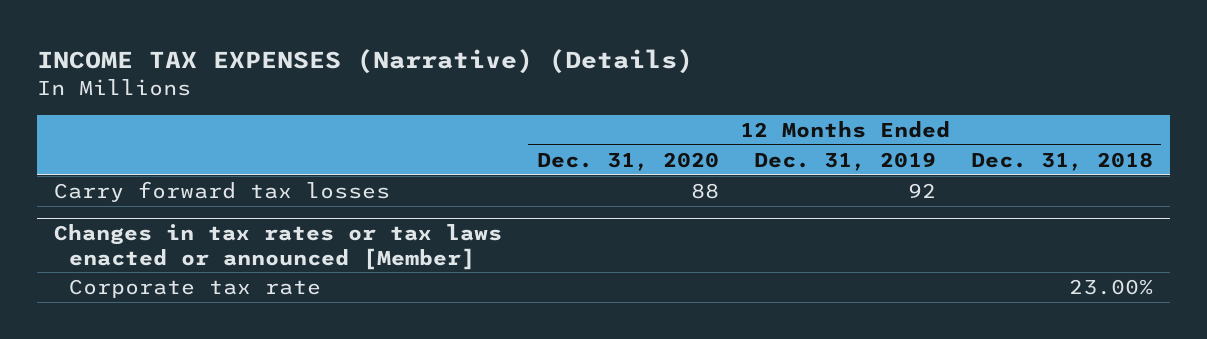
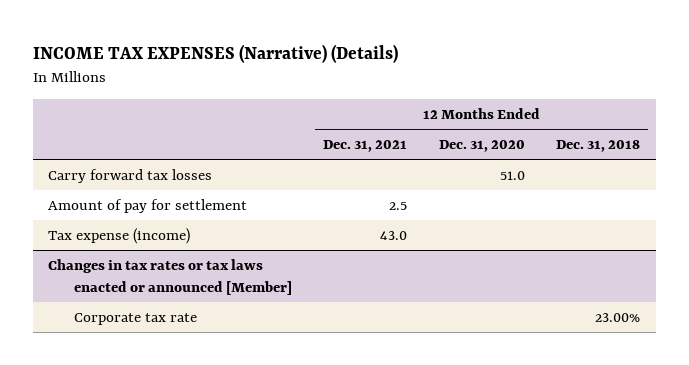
- | 12 Months Ended Dec. 31, 2020 | 12 Months Ended Dec. 31, 2019 | 12 Months Ended Dec. 31, 2018
+ | 12 Months Ended Dec. 31, 2021 | 12 Months Ended Dec. 31, 2020 | 12 Months Ended Dec. 31, 2018
- Carry forward tax losses | 88 | 92 |
+ Carry forward tax losses | | 51.0 |
+ Amount of pay for settlement | 2.5 | |
+ Tax expense (income) | 43.0 | |

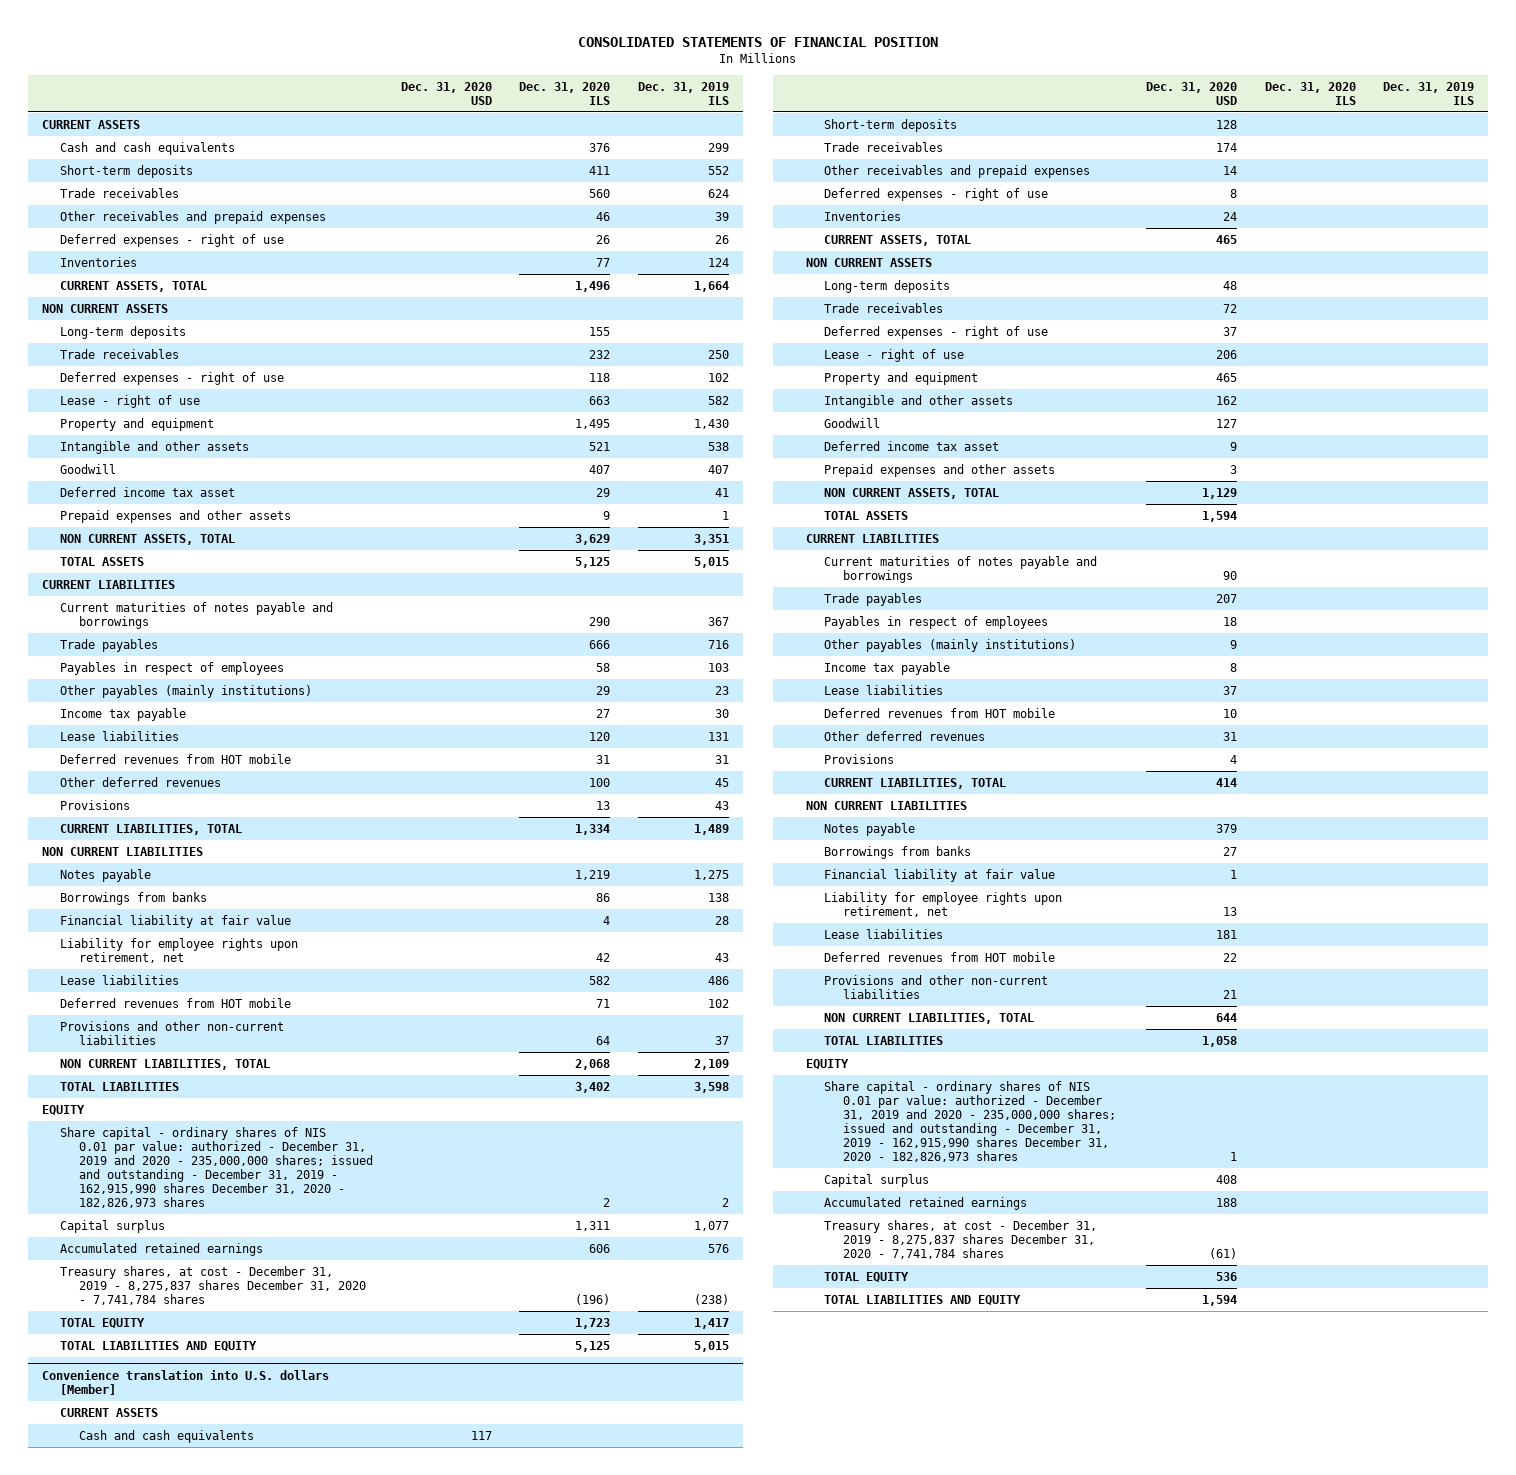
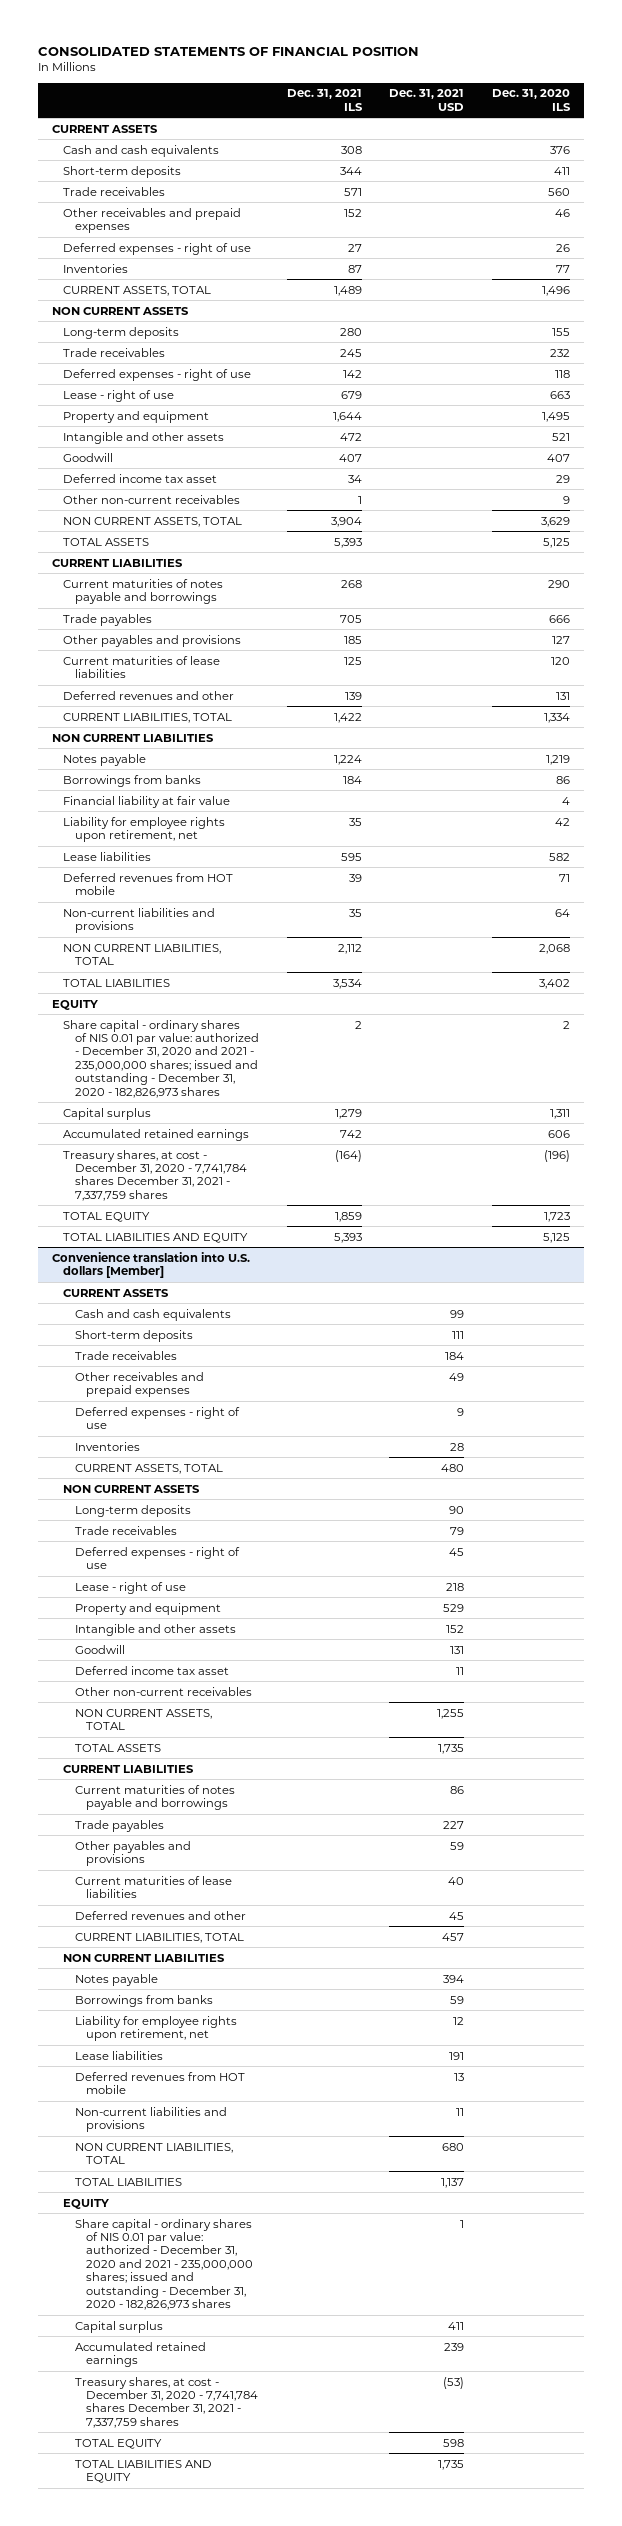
- | Dec. 31, 2020 USD | Dec. 31, 2020 ILS | Dec. 31, 2019 ILS
+ | Dec. 31, 2021 ILS | Dec. 31, 2021 USD | Dec. 31, 2020 ILS
- Prepaid expenses and other assets | | 9 | 1
+ Other non-current receivables | 1 | | 9
- Payables in respect of employees | | 58 | 103
- Other payables (mainly institutions) | | 29 | 23
- Income tax payable | | 27 | 30
- Lease liabilities | | 120 | 131
- Deferred revenues from HOT mobile | | 31 | 31
- Other deferred revenues | | 100 | 45
- Provisions | | 13 | 43
+ Other payables and provisions | 185 | | 127
+ Current maturities of lease liabilities | 125 | | 120
+ Deferred revenues and other | 139 | | 131
- Provisions and other non-current liabilities | | 64 | 37
+ Non-current liabilities and provisions | 35 | | 64
- Share capital - ordinary shares of NIS 0.01 par value: authorized - December 31, 2019 and 2020 - 235,000,000 shares; issued and outstanding - December 31, 2019 - 162,915,990 shares December 31, 2020 - 182,826,973 shares | | 2 | 2
+ Share capital - ordinary shares of NIS 0.01 par value: authorized - December 31, 2020 and 2021 - 235,000,000 shares; issued and outstanding - December 31, 2020 - 182,826,973 shares | 2 | | 2
- Treasury shares, at cost - December 31, 2019 - 8,275,837 shares December 31, 2020 - 7,741,784 shares | | (196) | (238)
+ Treasury shares, at cost - December 31, 2020 - 7,741,784 shares December 31, 2021 - 7,337,759 shares | (164) | | (196)
@ Convenience translation into U.S. dollars [Member]
- Prepaid expenses and other assets | 3 | |
+ Other non-current receivables
- Payables in respect of employees | 18 | |
- Other payables (mainly institutions) | 9 | |
- Income tax payable | 8 | |
- Lease liabilities | 37 | |
- Deferred revenues from HOT mobile | 10 | |
- Other deferred revenues | 31 | |
- Provisions | 4 | |
+ Other payables and provisions | | 59 |
+ Current maturities of lease liabilities | | 40 |
+ Deferred revenues and other | | 45 |
- Financial liability at fair value | 1 | |
- Provisions and other non-current liabilities | 21 | |
+ Non-current liabilities and provisions | | 11 |
- Share capital - ordinary shares of NIS 0.01 par value: authorized - December 31, 2019 and 2020 - 235,000,000 shares; issued and outstanding - December 31, 2019 - 162,915,990 shares December 31, 2020 - 182,826,973 shares | 1 | |
+ Share capital - ordinary shares of NIS 0.01 par value: authorized - December 31, 2020 and 2021 - 235,000,000 shares; issued and outstanding - December 31, 2020 - 182,826,973 shares | | 1 |
- Treasury shares, at cost - December 31, 2019 - 8,275,837 shares December 31, 2020 - 7,741,784 shares | (61) | |
+ Treasury shares, at cost - December 31, 2020 - 7,741,784 shares December 31, 2021 - 7,337,759 shares | | (53) |

